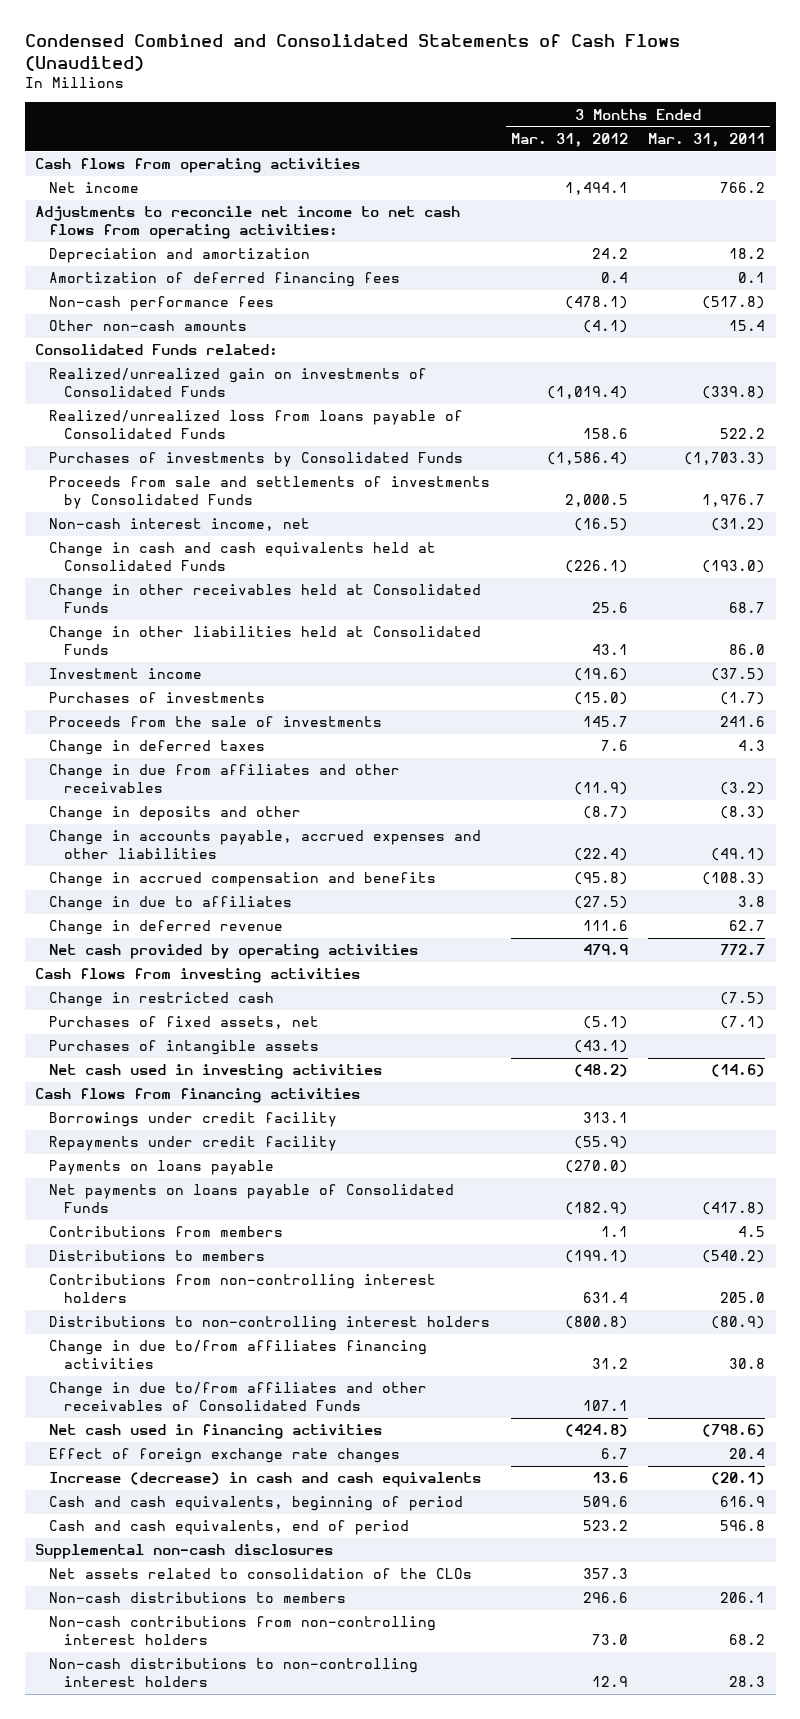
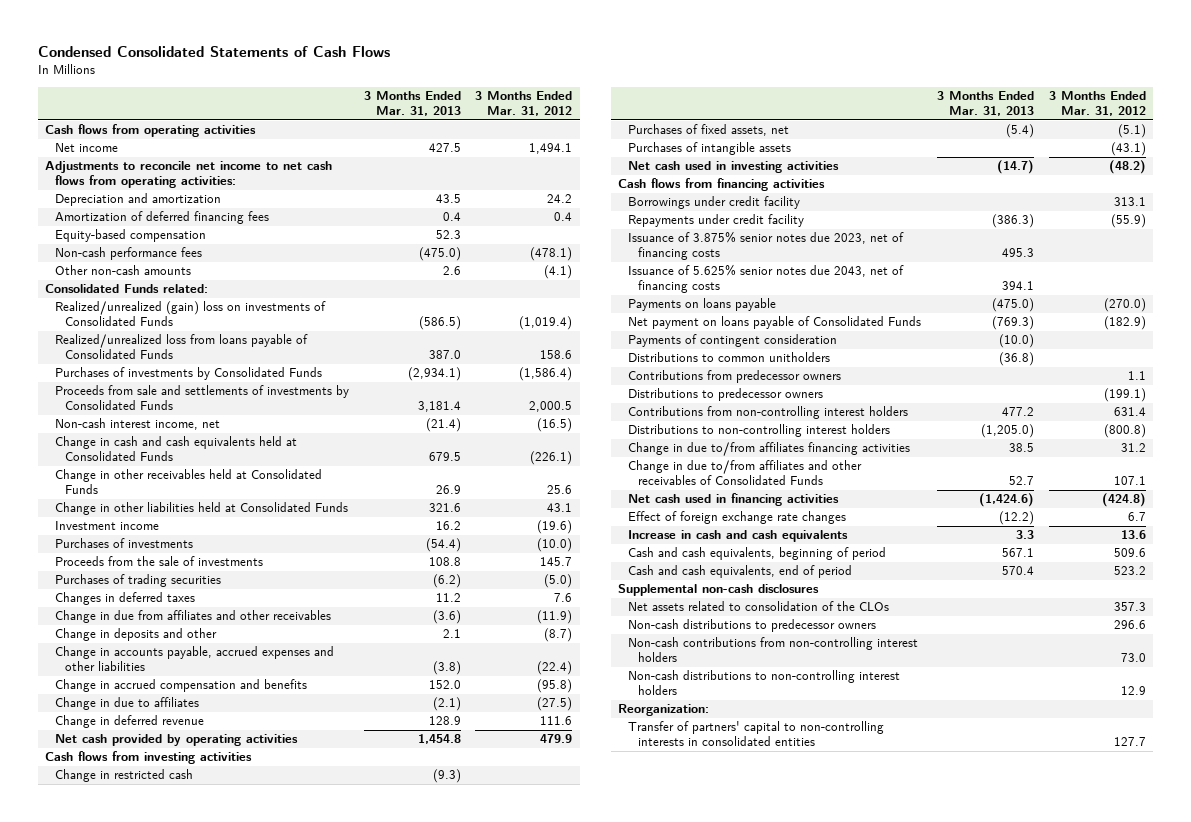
- Condensed Combined and Consolidated Statements of Cash Flows (Unaudited)
+ Condensed Consolidated Statements of Cash Flows
- | 3 Months Ended Mar. 31, 2012 | 3 Months Ended Mar. 31, 2011
+ | 3 Months Ended Mar. 31, 2013 | 3 Months Ended Mar. 31, 2012
+ Equity-based compensation | 52.3 |
- Realized/unrealized gain on investments of Consolidated Funds | (1,019.4) | (339.8)
+ Realized/unrealized (gain) loss on investments of Consolidated Funds | (586.5) | (1,019.4)
- Purchases of investments | (15.0) | (1.7)
+ Purchases of investments | (54.4) | (10.0)
- Change in deferred taxes | 7.6 | 4.3
+ Purchases of trading securities | (6.2) | (5.0)
+ Changes in deferred taxes | 11.2 | 7.6
+ Issuance of 3.875% senior notes due 2023, net of financing costs | 495.3 |
+ Issuance of 5.625% senior notes due 2043, net of financing costs | 394.1 |
- Net payments on loans payable of Consolidated Funds | (182.9) | (417.8)
- Contributions from members | 1.1 | 4.5
- Distributions to members | (199.1) | (540.2)
+ Net payment on loans payable of Consolidated Funds | (769.3) | (182.9)
+ Payments of contingent consideration | (10.0) |
+ Distributions to common unitholders | (36.8) |
+ Contributions from predecessor owners | | 1.1
+ Distributions to predecessor owners | | (199.1)
- Increase (decrease) in cash and cash equivalents | 13.6 | (20.1)
+ Increase in cash and cash equivalents | 3.3 | 13.6
- Non-cash distributions to members | 296.6 | 206.1
+ Non-cash distributions to predecessor owners | | 296.6
+ Reorganization:
+ Transfer of partners' capital to non-controlling interests in consolidated entities | | 127.7

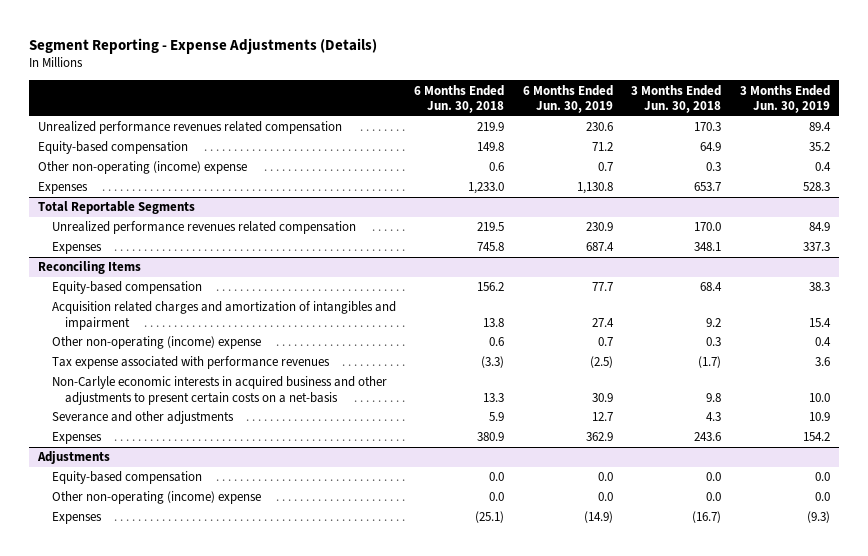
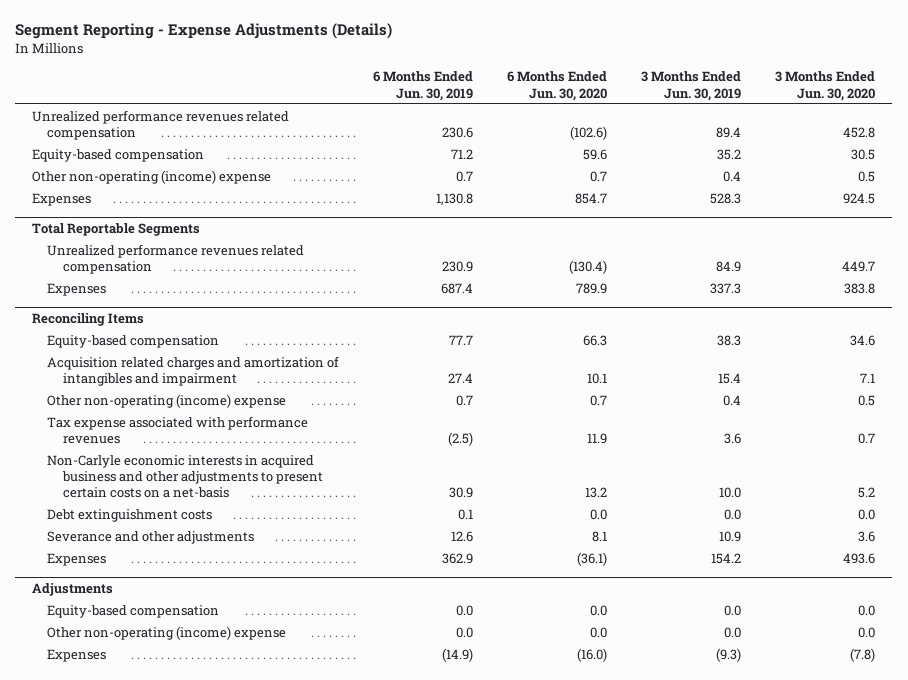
- | 6 Months Ended Jun. 30, 2018 | 6 Months Ended Jun. 30, 2019 | 3 Months Ended Jun. 30, 2018 | 3 Months Ended Jun. 30, 2019
+ | 6 Months Ended Jun. 30, 2019 | 6 Months Ended Jun. 30, 2020 | 3 Months Ended Jun. 30, 2019 | 3 Months Ended Jun. 30, 2020
@ Reconciling Items
- Severance and other adjustments | 5.9 | 12.7 | 4.3 | 10.9
+ Debt extinguishment costs | 0.1 | 0.0 | 0.0 | 0.0
+ Severance and other adjustments | 12.6 | 8.1 | 10.9 | 3.6

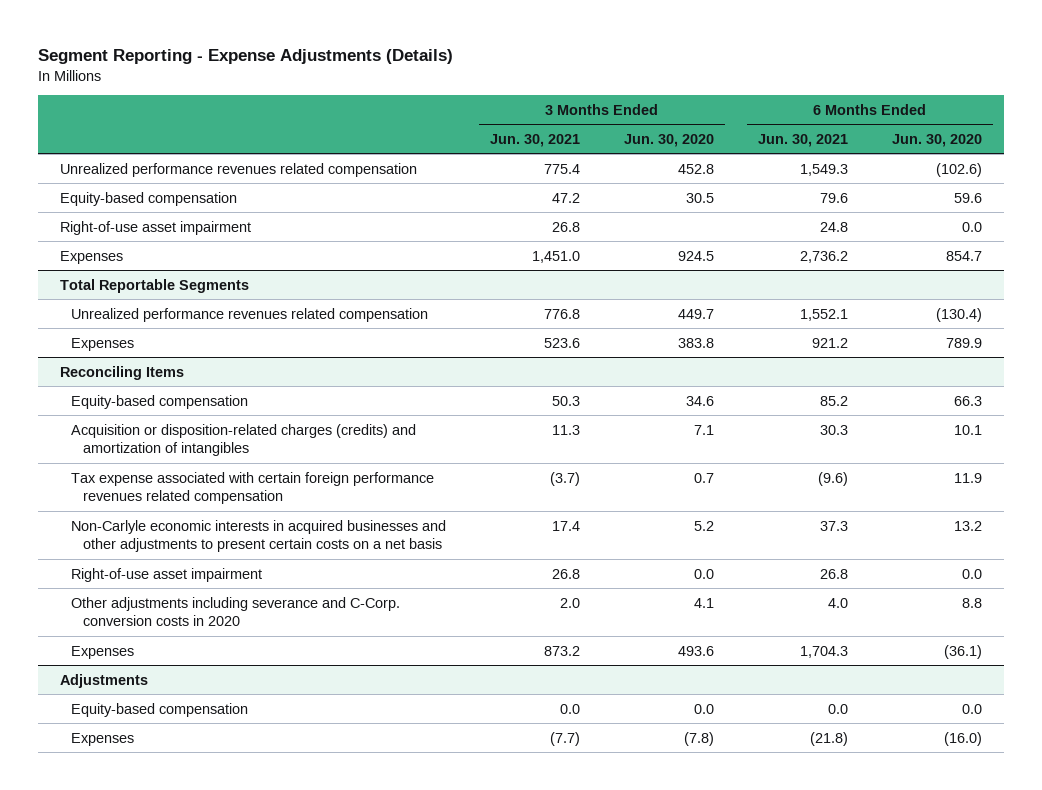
- | 6 Months Ended Jun. 30, 2019 | 6 Months Ended Jun. 30, 2020 | 3 Months Ended Jun. 30, 2019 | 3 Months Ended Jun. 30, 2020
+ | 3 Months Ended Jun. 30, 2021 | 3 Months Ended Jun. 30, 2020 | 6 Months Ended Jun. 30, 2021 | 6 Months Ended Jun. 30, 2020
- Other non-operating (income) expense | 0.7 | 0.7 | 0.4 | 0.5
+ Right-of-use asset impairment | 26.8 | | 24.8 | 0.0
@ Reconciling Items
- Acquisition related charges and amortization of intangibles and impairment | 27.4 | 10.1 | 15.4 | 7.1
- Other non-operating (income) expense | 0.7 | 0.7 | 0.4 | 0.5
- Tax expense associated with performance revenues | (2.5) | 11.9 | 3.6 | 0.7
- Non-Carlyle economic interests in acquired business and other adjustments to present certain costs on a net-basis | 30.9 | 13.2 | 10.0 | 5.2
- Debt extinguishment costs | 0.1 | 0.0 | 0.0 | 0.0
- Severance and other adjustments | 12.6 | 8.1 | 10.9 | 3.6
+ Acquisition or disposition-related charges (credits) and amortization of intangibles | 11.3 | 7.1 | 30.3 | 10.1
+ Tax expense associated with certain foreign performance revenues related compensation | (3.7) | 0.7 | (9.6) | 11.9
+ Non-Carlyle economic interests in acquired businesses and other adjustments to present certain costs on a net basis | 17.4 | 5.2 | 37.3 | 13.2
+ Right-of-use asset impairment | 26.8 | 0.0 | 26.8 | 0.0
+ Other adjustments including severance and C-Corp. conversion costs in 2020 | 2.0 | 4.1 | 4.0 | 8.8
@ Adjustments
- Other non-operating (income) expense | 0.0 | 0.0 | 0.0 | 0.0

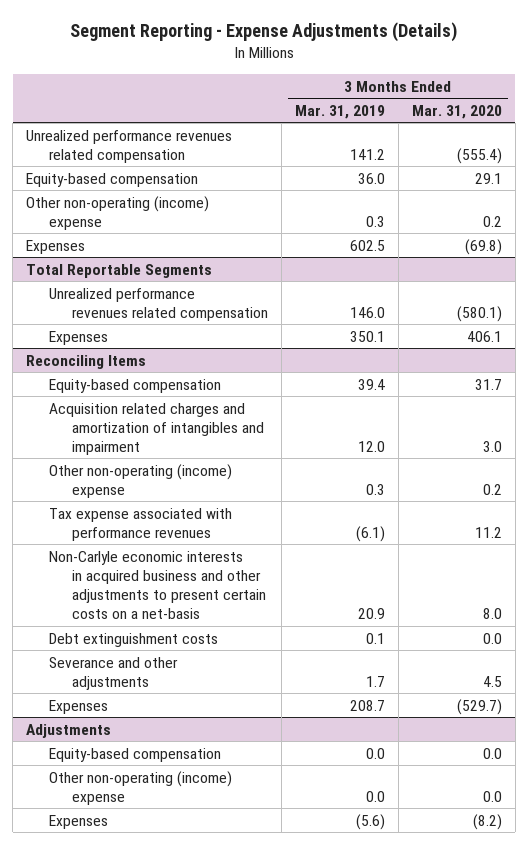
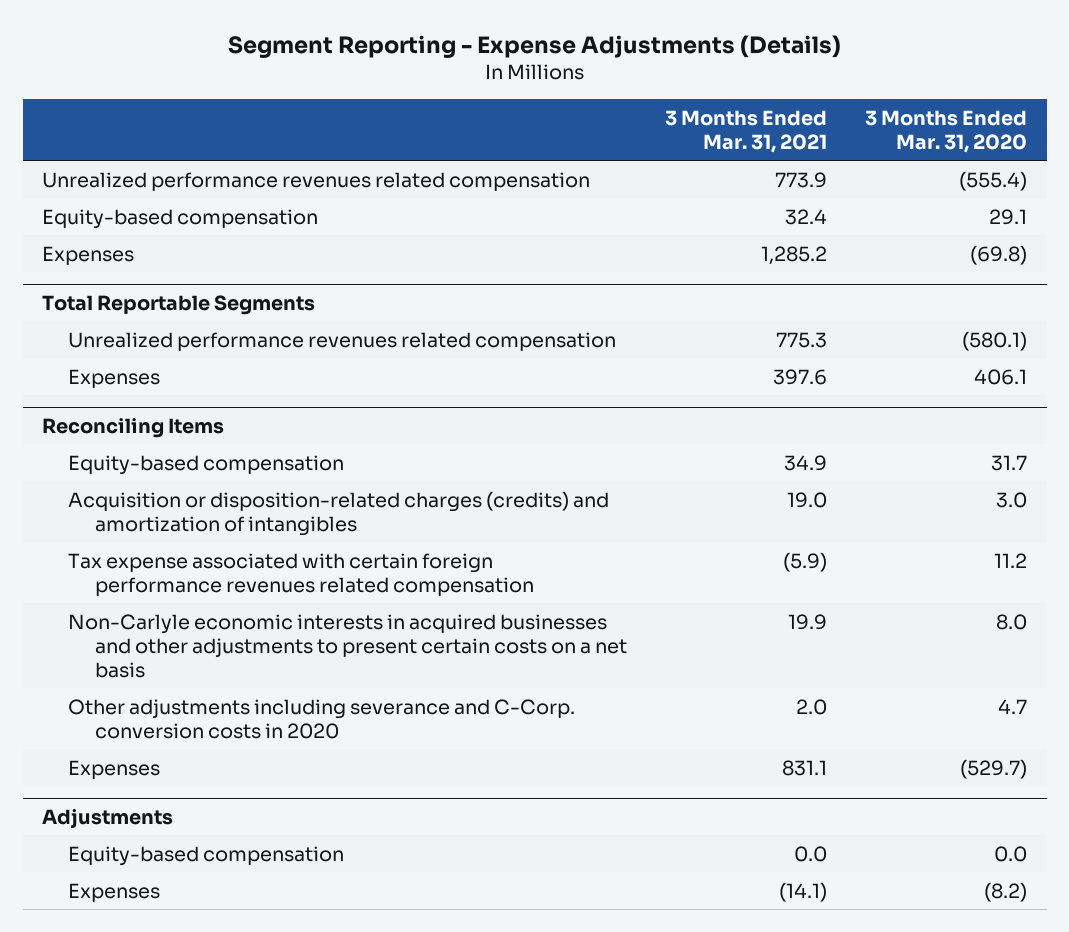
- | 3 Months Ended Mar. 31, 2019 | 3 Months Ended Mar. 31, 2020
+ | 3 Months Ended Mar. 31, 2021 | 3 Months Ended Mar. 31, 2020
- Other non-operating (income) expense | 0.3 | 0.2
@ Reconciling Items
- Acquisition related charges and amortization of intangibles and impairment | 12.0 | 3.0
- Other non-operating (income) expense | 0.3 | 0.2
- Tax expense associated with performance revenues | (6.1) | 11.2
- Non-Carlyle economic interests in acquired business and other adjustments to present certain costs on a net-basis | 20.9 | 8.0
- Debt extinguishment costs | 0.1 | 0.0
- Severance and other adjustments | 1.7 | 4.5
+ Acquisition or disposition-related charges (credits) and amortization of intangibles | 19.0 | 3.0
+ Tax expense associated with certain foreign performance revenues related compensation | (5.9) | 11.2
+ Non-Carlyle economic interests in acquired businesses and other adjustments to present certain costs on a net basis | 19.9 | 8.0
+ Other adjustments including severance and C-Corp. conversion costs in 2020 | 2.0 | 4.7
@ Adjustments
- Other non-operating (income) expense | 0.0 | 0.0

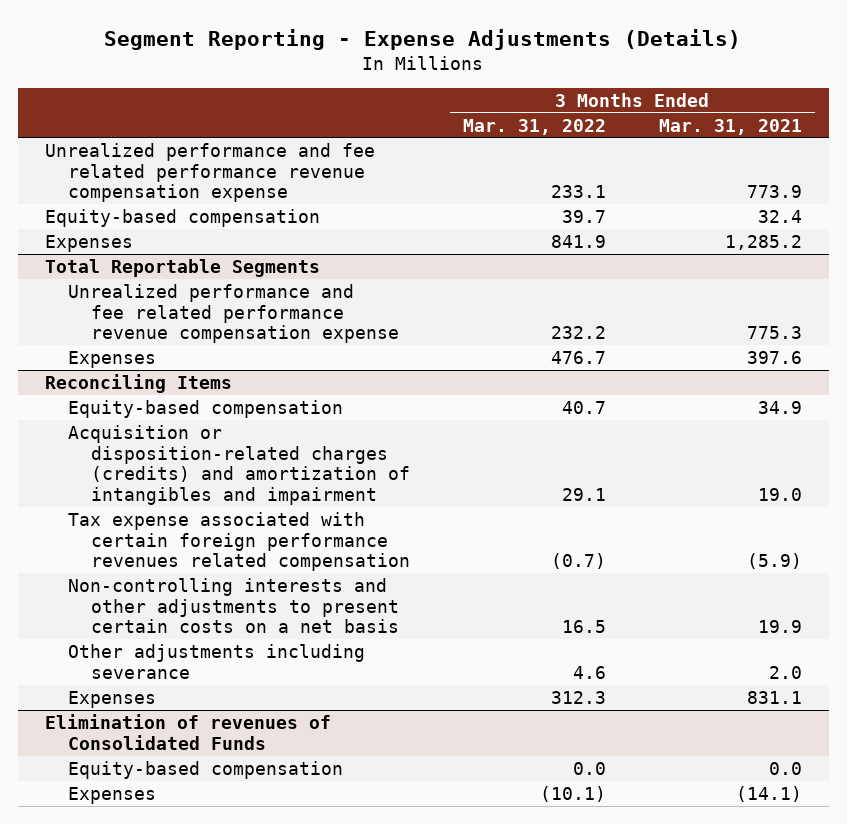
- | 3 Months Ended Mar. 31, 2021 | 3 Months Ended Mar. 31, 2020
+ | 3 Months Ended Mar. 31, 2022 | 3 Months Ended Mar. 31, 2021
- Unrealized performance revenues related compensation | 773.9 | (555.4)
+ Unrealized performance and fee related performance revenue compensation expense | 233.1 | 773.9
@ Total Reportable Segments
- Unrealized performance revenues related compensation | 775.3 | (580.1)
+ Unrealized performance and fee related performance revenue compensation expense | 232.2 | 775.3
@ Reconciling Items
- Acquisition or disposition-related charges (credits) and amortization of intangibles | 19.0 | 3.0
+ Acquisition or disposition-related charges (credits) and amortization of intangibles and impairment | 29.1 | 19.0
- Non-Carlyle economic interests in acquired businesses and other adjustments to present certain costs on a net basis | 19.9 | 8.0
- Other adjustments including severance and C-Corp. conversion costs in 2020 | 2.0 | 4.7
+ Non-controlling interests and other adjustments to present certain costs on a net basis | 16.5 | 19.9
+ Other adjustments including severance | 4.6 | 2.0
- Adjustments
+ Elimination of revenues of Consolidated Funds

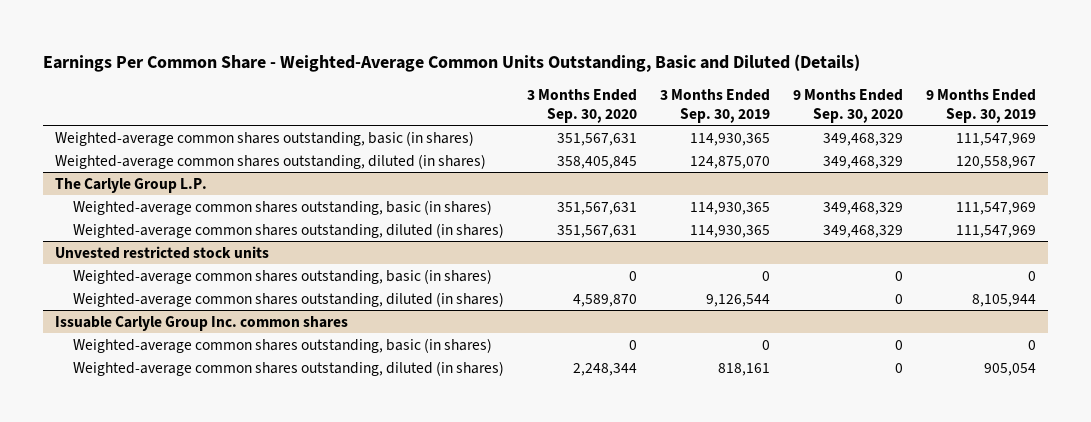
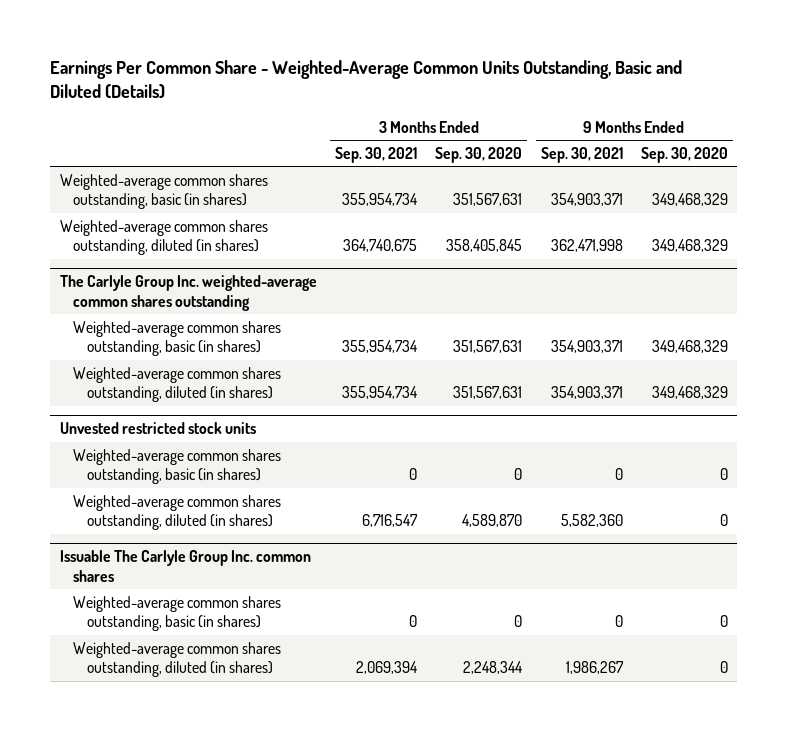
- | 3 Months Ended Sep. 30, 2020 | 3 Months Ended Sep. 30, 2019 | 9 Months Ended Sep. 30, 2020 | 9 Months Ended Sep. 30, 2019
+ | 3 Months Ended Sep. 30, 2021 | 3 Months Ended Sep. 30, 2020 | 9 Months Ended Sep. 30, 2021 | 9 Months Ended Sep. 30, 2020
- The Carlyle Group L.P.
+ The Carlyle Group Inc. weighted-average common shares outstanding
- Issuable Carlyle Group Inc. common shares
+ Issuable The Carlyle Group Inc. common shares

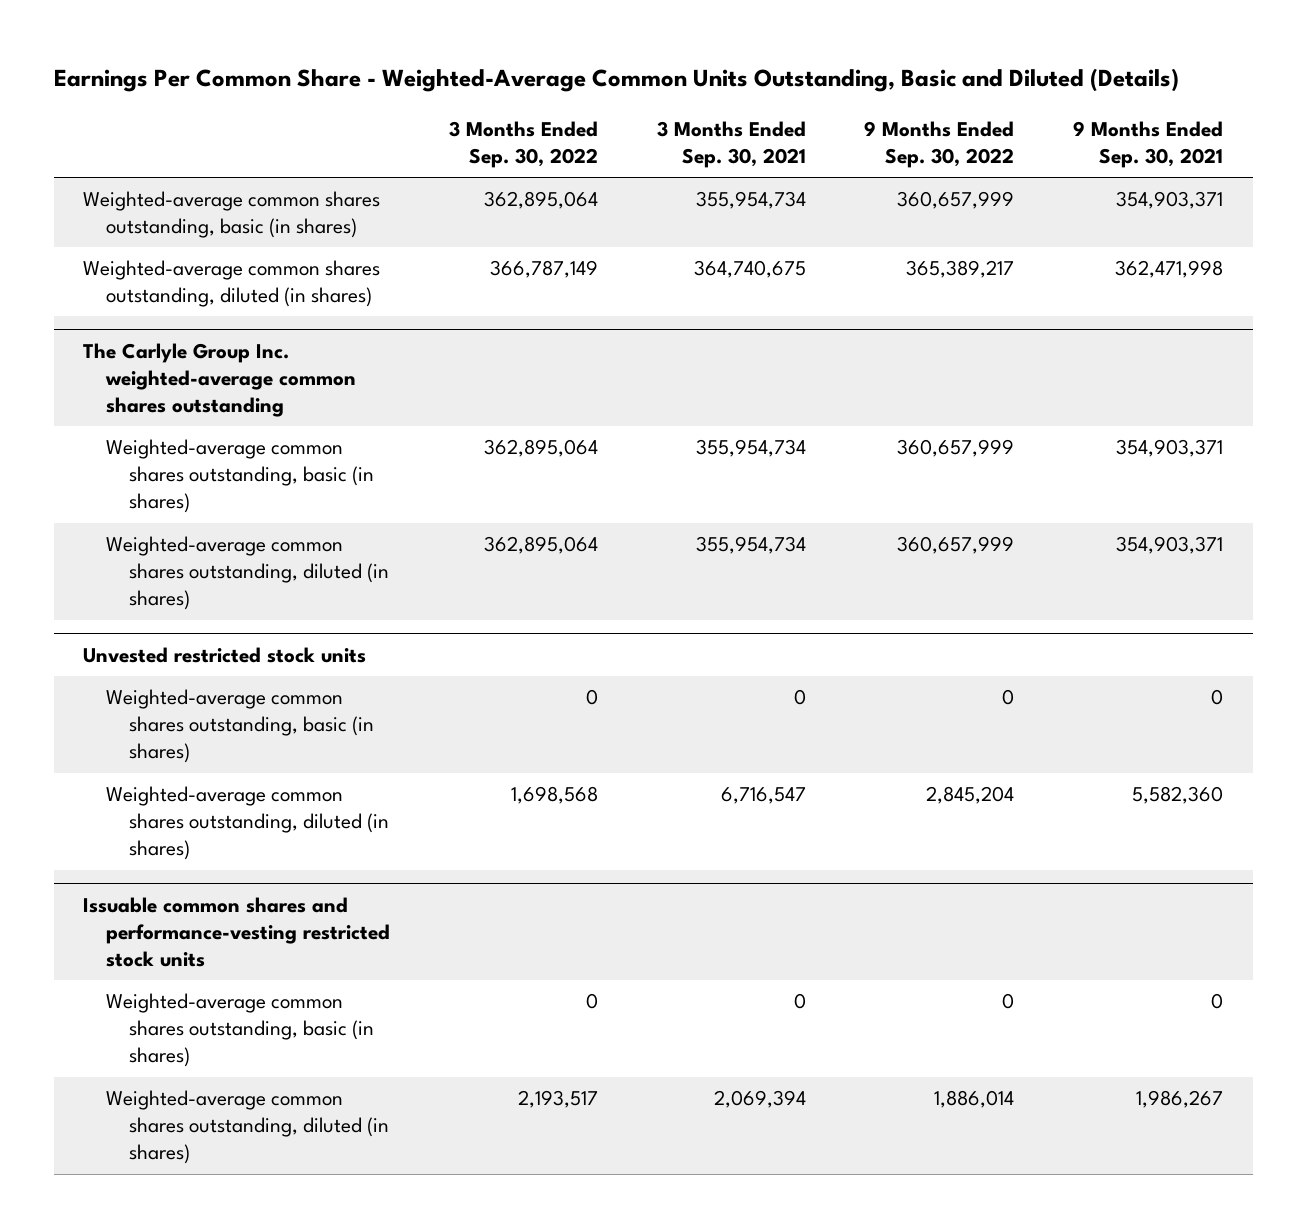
- | 3 Months Ended Sep. 30, 2021 | 3 Months Ended Sep. 30, 2020 | 9 Months Ended Sep. 30, 2021 | 9 Months Ended Sep. 30, 2020
+ | 3 Months Ended Sep. 30, 2022 | 3 Months Ended Sep. 30, 2021 | 9 Months Ended Sep. 30, 2022 | 9 Months Ended Sep. 30, 2021
- Issuable The Carlyle Group Inc. common shares
+ Issuable common shares and performance-vesting restricted stock units

